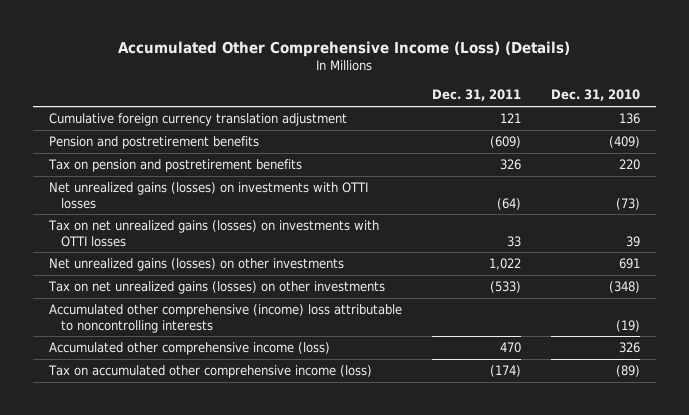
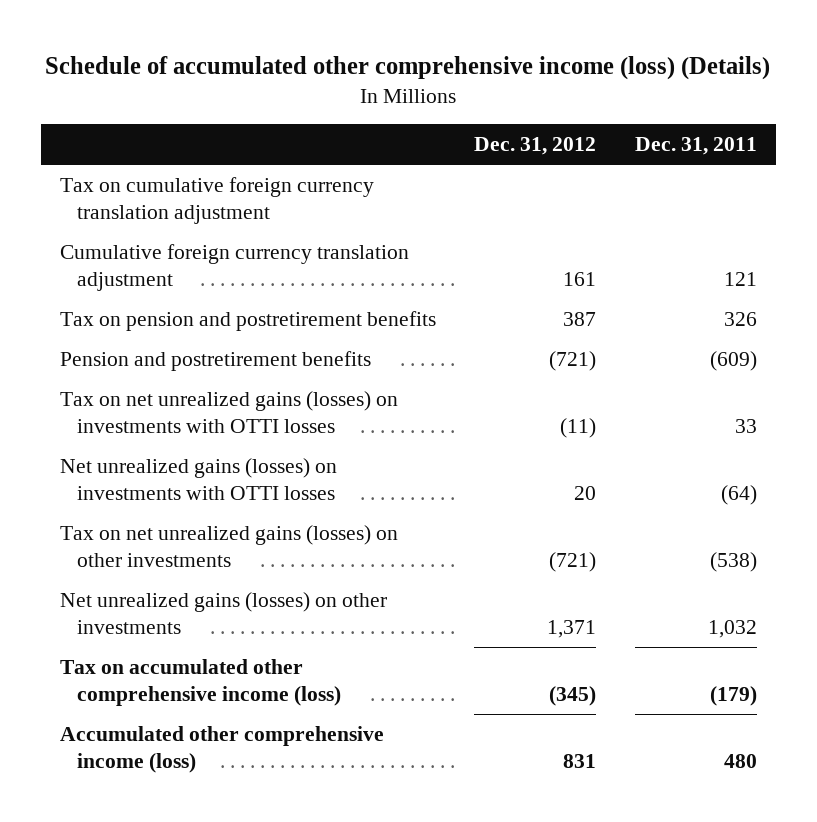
- Accumulated Other Comprehensive Income (Loss) (Details)
+ Schedule of accumulated other comprehensive income (loss) (Details)
- | Dec. 31, 2011 | Dec. 31, 2010
+ | Dec. 31, 2012 | Dec. 31, 2011
+ Tax on cumulative foreign currency translation adjustment
moved down: Pension and postretirement benefits | (721) | (609)
- Net unrealized gains (losses) on other investments | 1,022 | 691
- Tax on net unrealized gains (losses) on other investments | (533) | (348)
- Accumulated other comprehensive (income) loss attributable to noncontrolling interests | | (19)
- Accumulated other comprehensive income (loss) | 470 | 326
- Tax on accumulated other comprehensive income (loss) | (174) | (89)
moved down: Net unrealized gains (losses) on investments with OTTI losses | 20 | (64)
+ Tax on net unrealized gains (losses) on other investments | (721) | (538)
+ Net unrealized gains (losses) on other investments | 1,371 | 1,032
+ Tax on accumulated other comprehensive income (loss) | (345) | (179)
+ Accumulated other comprehensive income (loss) | 831 | 480

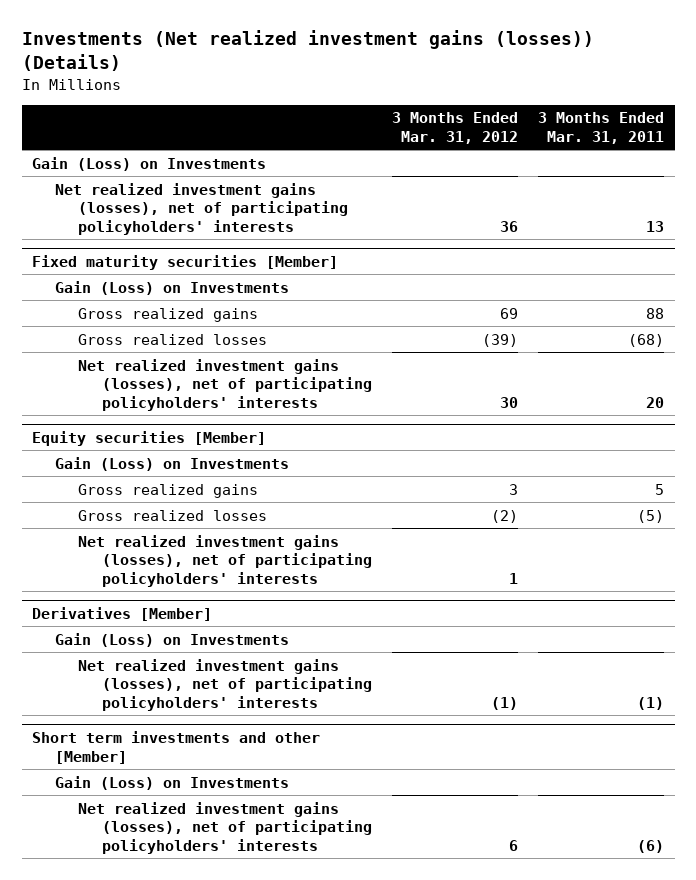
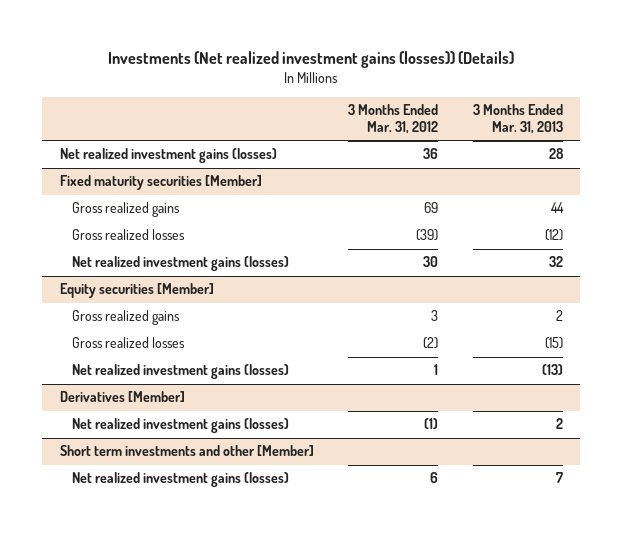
- | 3 Months Ended Mar. 31, 2012 | 3 Months Ended Mar. 31, 2011
+ | 3 Months Ended Mar. 31, 2012 | 3 Months Ended Mar. 31, 2013
- Gain (Loss) on Investments
- Net realized investment gains (losses), net of participating policyholders' interests | 36 | 13
+ Net realized investment gains (losses) | 36 | 28
@ Fixed maturity securities [Member]
- Gain (Loss) on Investments
- Net realized investment gains (losses), net of participating policyholders' interests | 30 | 20
+ Net realized investment gains (losses) | 30 | 32
@ Equity securities [Member]
- Gain (Loss) on Investments
- Net realized investment gains (losses), net of participating policyholders' interests | 1 |
+ Net realized investment gains (losses) | 1 | (13)
@ Derivatives [Member]
- Gain (Loss) on Investments
- Net realized investment gains (losses), net of participating policyholders' interests | (1) | (1)
+ Net realized investment gains (losses) | (1) | 2
@ Short term investments and other [Member]
- Gain (Loss) on Investments
- Net realized investment gains (losses), net of participating policyholders' interests | 6 | (6)
+ Net realized investment gains (losses) | 6 | 7

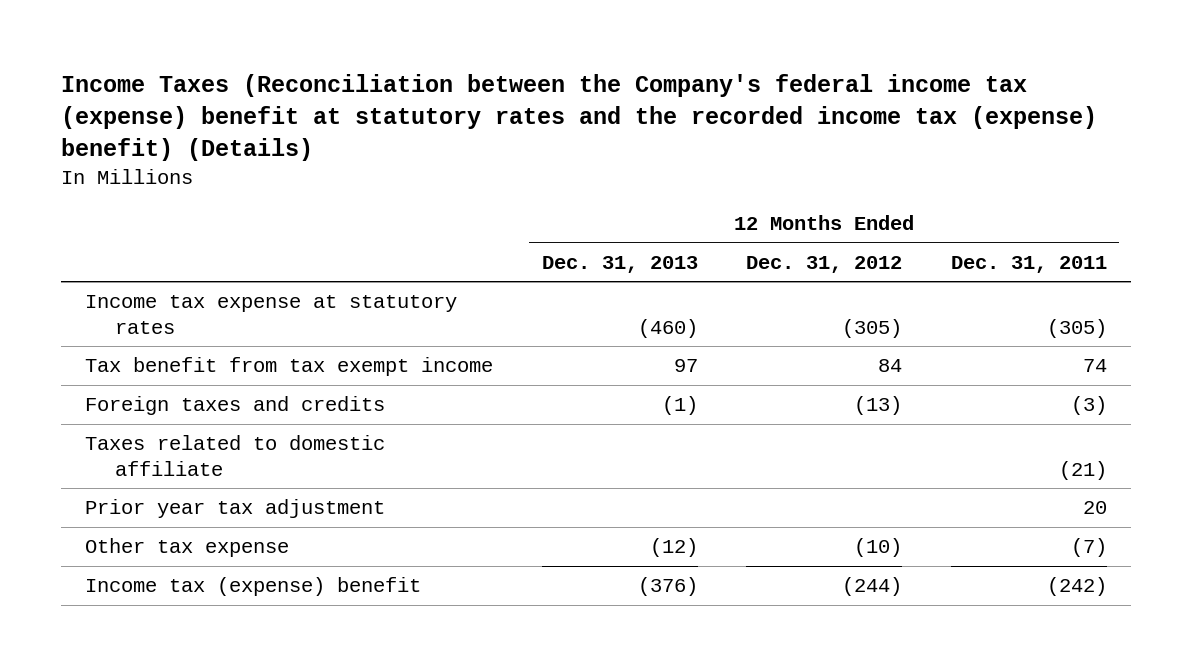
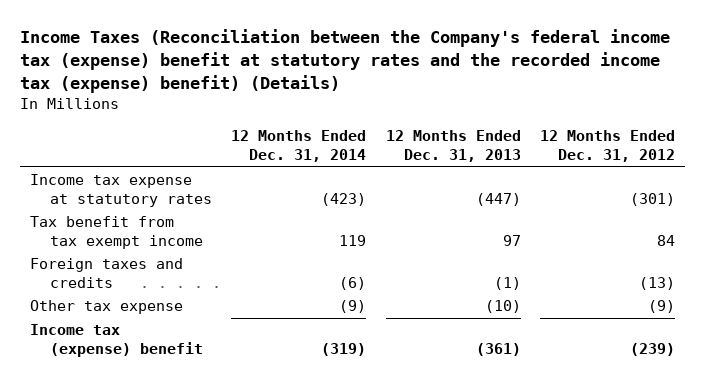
- | 12 Months Ended Dec. 31, 2013 | 12 Months Ended Dec. 31, 2012 | 12 Months Ended Dec. 31, 2011
+ | 12 Months Ended Dec. 31, 2014 | 12 Months Ended Dec. 31, 2013 | 12 Months Ended Dec. 31, 2012
- Income tax expense at statutory rates | (460) | (305) | (305)
+ Income tax expense at statutory rates | (423) | (447) | (301)
- Taxes related to domestic affiliate | | | (21)
- Prior year tax adjustment | | | 20
- Other tax expense | (12) | (10) | (7)
- Income tax (expense) benefit | (376) | (244) | (242)
+ Other tax expense | (9) | (10) | (9)
+ Income tax (expense) benefit | (319) | (361) | (239)

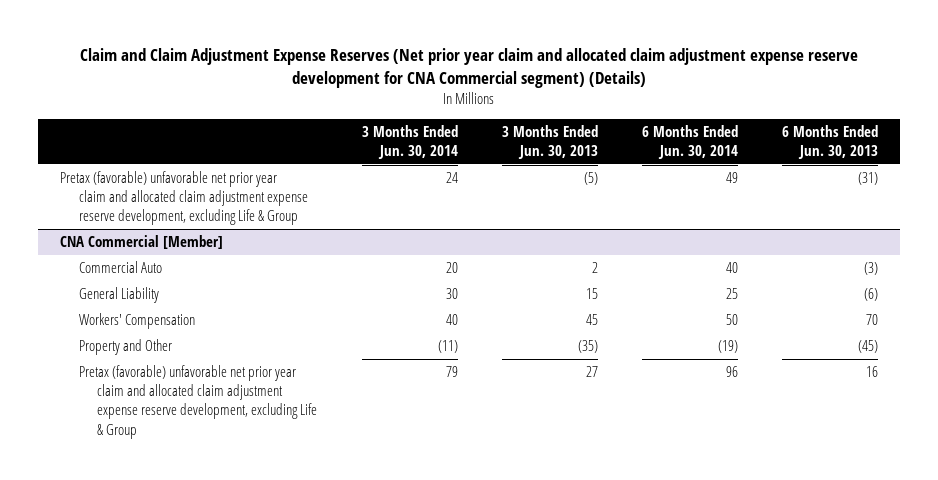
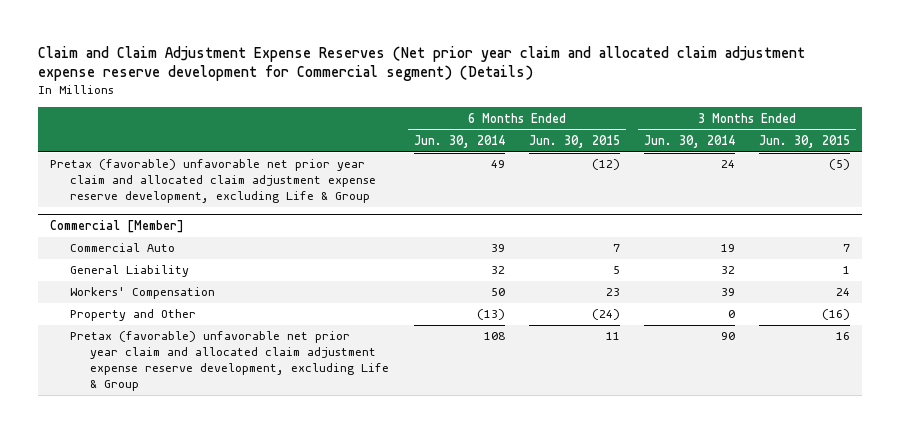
- Claim and Claim Adjustment Expense Reserves (Net prior year claim and allocated claim adjustment expense reserve development for CNA Commercial segment) (Details)
+ Claim and Claim Adjustment Expense Reserves (Net prior year claim and allocated claim adjustment expense reserve development for Commercial segment) (Details)
- | 3 Months Ended Jun. 30, 2014 | 3 Months Ended Jun. 30, 2013 | 6 Months Ended Jun. 30, 2014 | 6 Months Ended Jun. 30, 2013
+ | 6 Months Ended Jun. 30, 2014 | 6 Months Ended Jun. 30, 2015 | 3 Months Ended Jun. 30, 2014 | 3 Months Ended Jun. 30, 2015
- CNA Commercial [Member]
- Commercial Auto | 20 | 2 | 40 | (3)
- General Liability | 30 | 15 | 25 | (6)
- Workers' Compensation | 40 | 45 | 50 | 70
- Property and Other | (11) | (35) | (19) | (45)
- Pretax (favorable) unfavorable net prior year claim and allocated claim adjustment expense reserve development, excluding Life & Group | 79 | 27 | 96 | 16
+ Commercial [Member]
+ Commercial Auto | 39 | 7 | 19 | 7
+ General Liability | 32 | 5 | 32 | 1
+ Workers' Compensation | 50 | 23 | 39 | 24
+ Property and Other | (13) | (24) | 0 | (16)
+ Pretax (favorable) unfavorable net prior year claim and allocated claim adjustment expense reserve development, excluding Life & Group | 108 | 11 | 90 | 16

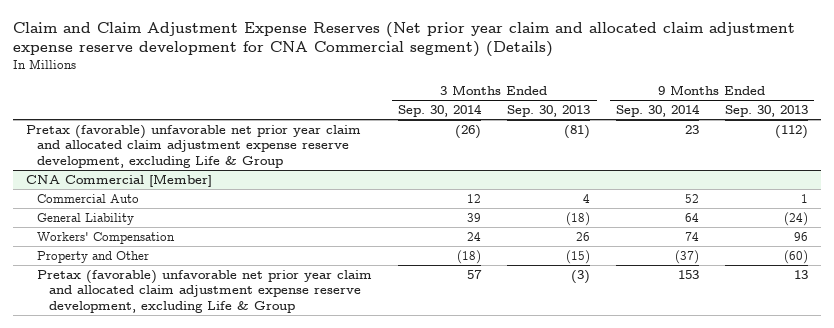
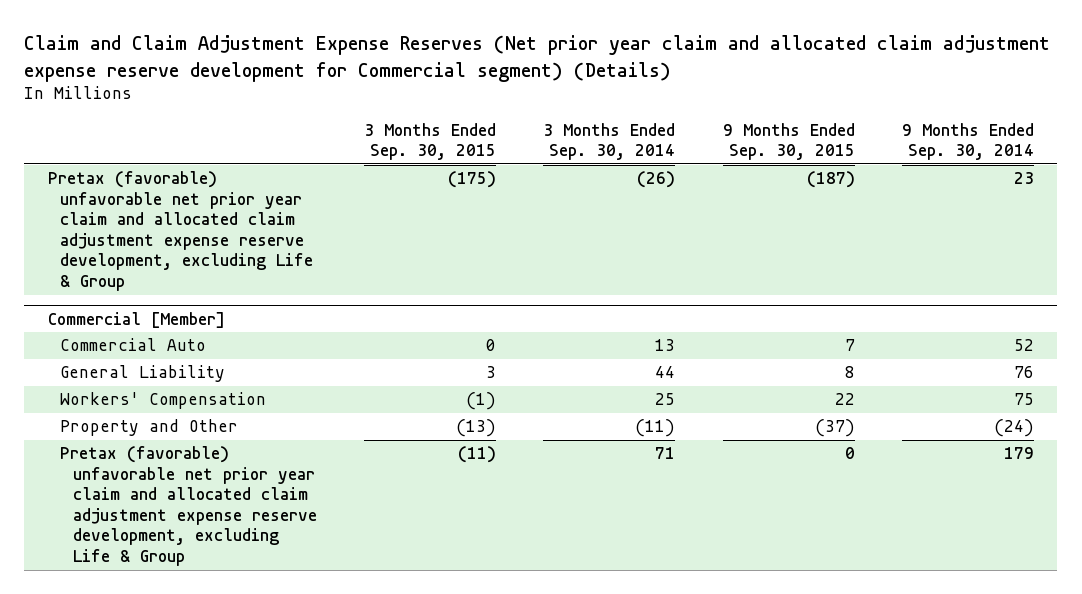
- Claim and Claim Adjustment Expense Reserves (Net prior year claim and allocated claim adjustment expense reserve development for CNA Commercial segment) (Details)
+ Claim and Claim Adjustment Expense Reserves (Net prior year claim and allocated claim adjustment expense reserve development for Commercial segment) (Details)
- | 3 Months Ended Sep. 30, 2014 | 3 Months Ended Sep. 30, 2013 | 9 Months Ended Sep. 30, 2014 | 9 Months Ended Sep. 30, 2013
+ | 3 Months Ended Sep. 30, 2015 | 3 Months Ended Sep. 30, 2014 | 9 Months Ended Sep. 30, 2015 | 9 Months Ended Sep. 30, 2014
- CNA Commercial [Member]
- Commercial Auto | 12 | 4 | 52 | 1
- General Liability | 39 | (18) | 64 | (24)
- Workers' Compensation | 24 | 26 | 74 | 96
- Property and Other | (18) | (15) | (37) | (60)
- Pretax (favorable) unfavorable net prior year claim and allocated claim adjustment expense reserve development, excluding Life & Group | 57 | (3) | 153 | 13
+ Commercial [Member]
+ Commercial Auto | 0 | 13 | 7 | 52
+ General Liability | 3 | 44 | 8 | 76
+ Workers' Compensation | (1) | 25 | 22 | 75
+ Property and Other | (13) | (11) | (37) | (24)
+ Pretax (favorable) unfavorable net prior year claim and allocated claim adjustment expense reserve development, excluding Life & Group | (11) | 71 | 0 | 179

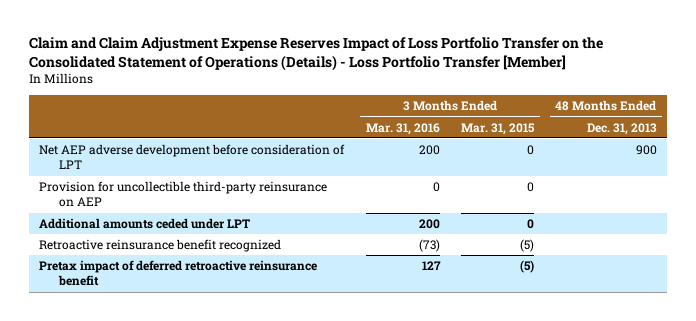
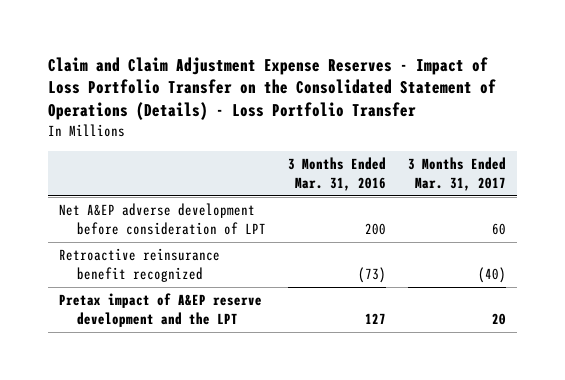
- Claim and Claim Adjustment Expense Reserves Impact of Loss Portfolio Transfer on the Consolidated Statement of Operations (Details) - Loss Portfolio Transfer [Member]
+ Claim and Claim Adjustment Expense Reserves - Impact of Loss Portfolio Transfer on the Consolidated Statement of Operations (Details) - Loss Portfolio Transfer
- | 3 Months Ended Mar. 31, 2016 | 3 Months Ended Mar. 31, 2015 | 48 Months Ended Dec. 31, 2013
+ | 3 Months Ended Mar. 31, 2016 | 3 Months Ended Mar. 31, 2017
- Net AEP adverse development before consideration of LPT | 200 | 0 | 900
- Provision for uncollectible third-party reinsurance on AEP | 0 | 0 |
- Additional amounts ceded under LPT | 200 | 0 |
+ Net A&EP adverse development before consideration of LPT | 200 | 60
- Pretax impact of deferred retroactive reinsurance benefit | 127 | (5) |
+ Pretax impact of A&EP reserve development and the LPT | 127 | 20

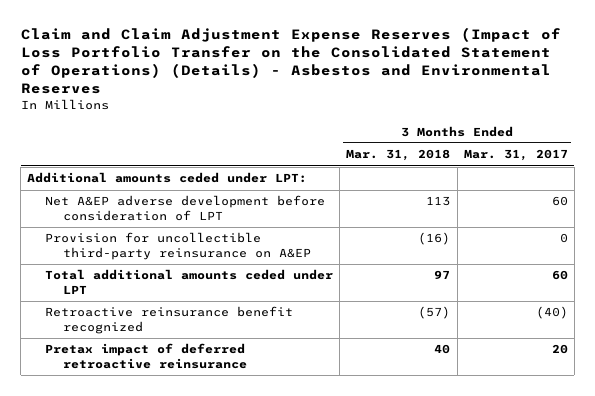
- Claim and Claim Adjustment Expense Reserves - Impact of Loss Portfolio Transfer on the Consolidated Statement of Operations (Details) - Loss Portfolio Transfer
+ Claim and Claim Adjustment Expense Reserves (Impact of Loss Portfolio Transfer on the Consolidated Statement of Operations) (Details) - Asbestos and Environmental Reserves
- | 3 Months Ended Mar. 31, 2016 | 3 Months Ended Mar. 31, 2017
+ | 3 Months Ended Mar. 31, 2018 | 3 Months Ended Mar. 31, 2017
+ Additional amounts ceded under LPT:
+ Provision for uncollectible third-party reinsurance on A&EP | (16) | 0
+ Total additional amounts ceded under LPT | 97 | 60
- Pretax impact of A&EP reserve development and the LPT | 127 | 20
+ Pretax impact of deferred retroactive reinsurance | 40 | 20

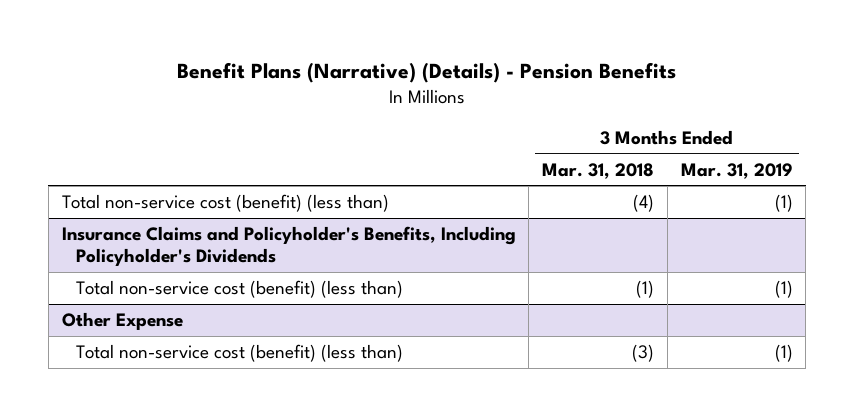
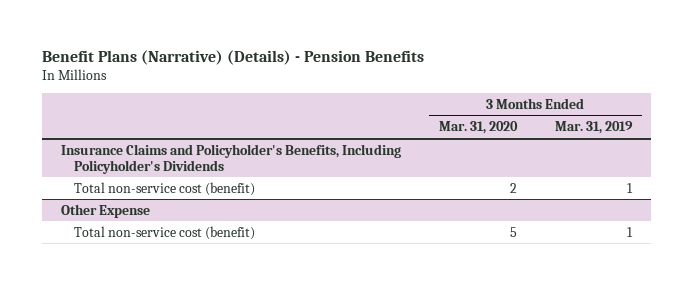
- | 3 Months Ended Mar. 31, 2018 | 3 Months Ended Mar. 31, 2019
+ | 3 Months Ended Mar. 31, 2020 | 3 Months Ended Mar. 31, 2019
- Total non-service cost (benefit) (less than) | (4) | (1)
@ Insurance Claims and Policyholder's Benefits, Including Policyholder's Dividends
- Total non-service cost (benefit) (less than) | (1) | (1)
+ Total non-service cost (benefit) | 2 | 1
@ Other Expense
- Total non-service cost (benefit) (less than) | (3) | (1)
+ Total non-service cost (benefit) | 5 | 1

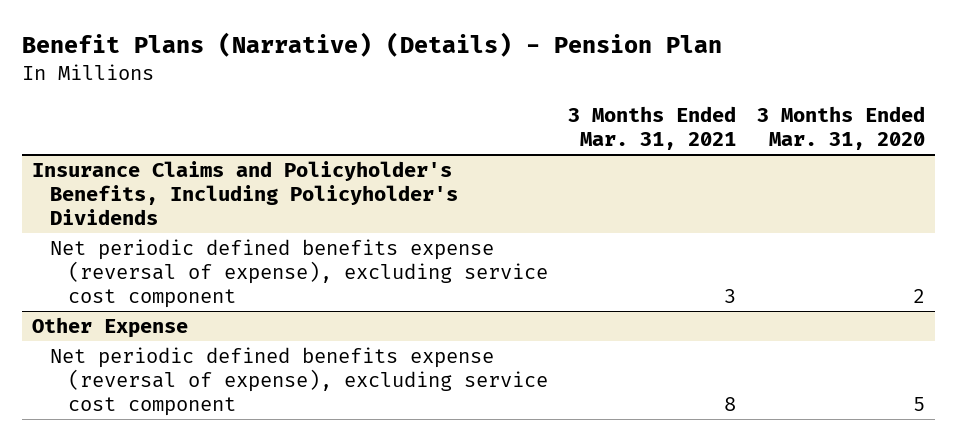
- Benefit Plans (Narrative) (Details) - Pension Benefits
+ Benefit Plans (Narrative) (Details) - Pension Plan
- | 3 Months Ended Mar. 31, 2020 | 3 Months Ended Mar. 31, 2019
+ | 3 Months Ended Mar. 31, 2021 | 3 Months Ended Mar. 31, 2020
@ Insurance Claims and Policyholder's Benefits, Including Policyholder's Dividends
- Total non-service cost (benefit) | 2 | 1
+ Net periodic defined benefits expense (reversal of expense), excluding service cost component | 3 | 2
@ Other Expense
- Total non-service cost (benefit) | 5 | 1
+ Net periodic defined benefits expense (reversal of expense), excluding service cost component | 8 | 5

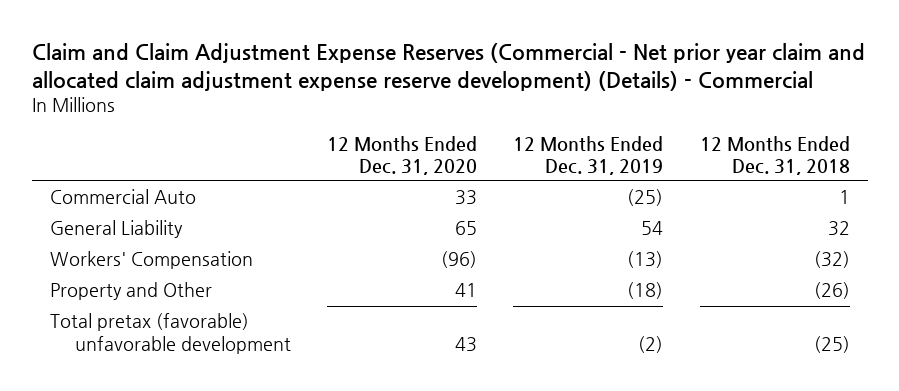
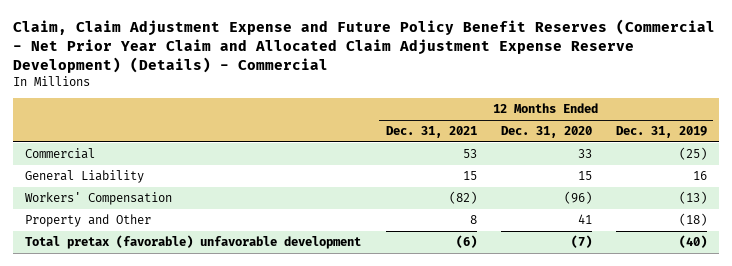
- Claim and Claim Adjustment Expense Reserves (Commercial - Net prior year claim and allocated claim adjustment expense reserve development) (Details) - Commercial
+ Claim, Claim Adjustment Expense and Future Policy Benefit Reserves (Commercial - Net Prior Year Claim and Allocated Claim Adjustment Expense Reserve Development) (Details) - Commercial
- | 12 Months Ended Dec. 31, 2020 | 12 Months Ended Dec. 31, 2019 | 12 Months Ended Dec. 31, 2018
+ | 12 Months Ended Dec. 31, 2021 | 12 Months Ended Dec. 31, 2020 | 12 Months Ended Dec. 31, 2019
- Commercial Auto | 33 | (25) | 1
- General Liability | 65 | 54 | 32
+ Commercial | 53 | 33 | (25)
+ General Liability | 15 | 15 | 16
- Total pretax (favorable) unfavorable development | 43 | (2) | (25)
+ Total pretax (favorable) unfavorable development | (6) | (7) | (40)

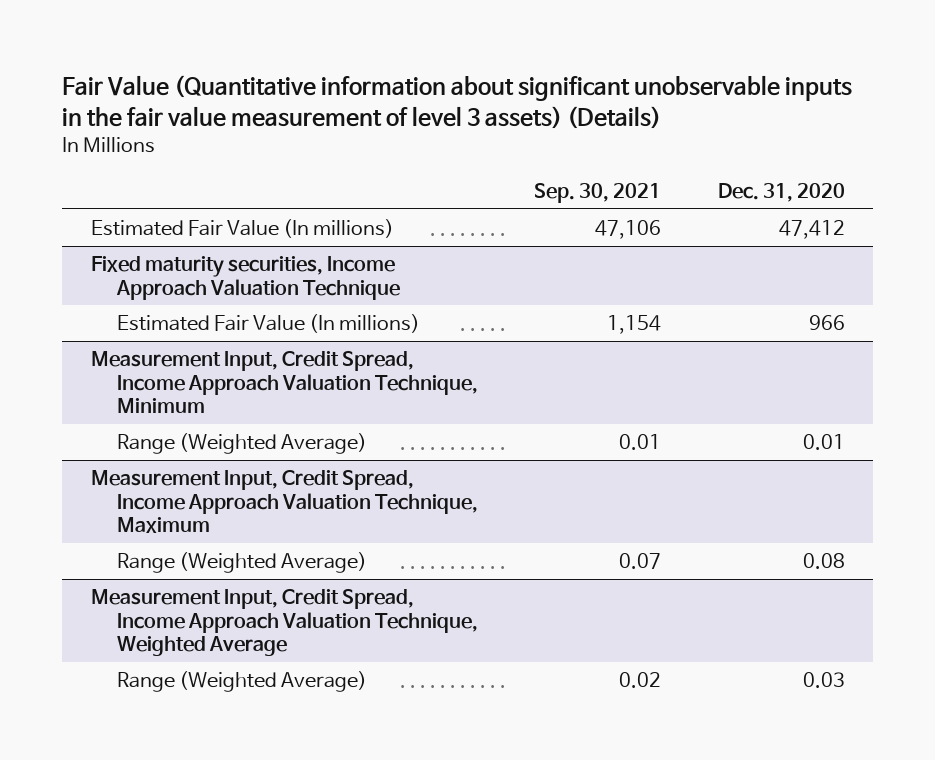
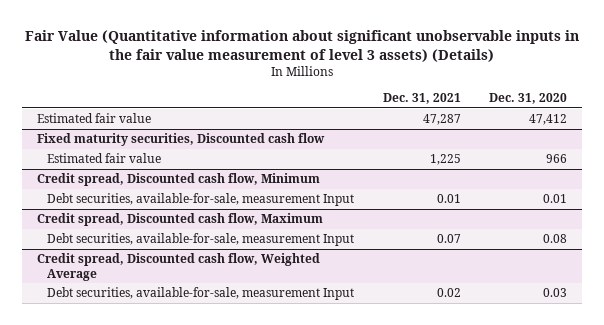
- | Sep. 30, 2021 | Dec. 31, 2020
+ | Dec. 31, 2021 | Dec. 31, 2020
- Estimated Fair Value (In millions) | 47,106 | 47,412
- Fixed maturity securities, Income Approach Valuation Technique
- Estimated Fair Value (In millions) | 1,154 | 966
- Measurement Input, Credit Spread, Income Approach Valuation Technique, Minimum
- Range (Weighted Average) | 0.01 | 0.01
- Measurement Input, Credit Spread, Income Approach Valuation Technique, Maximum
- Range (Weighted Average) | 0.07 | 0.08
- Measurement Input, Credit Spread, Income Approach Valuation Technique, Weighted Average
- Range (Weighted Average) | 0.02 | 0.03
+ Estimated fair value | 47,287 | 47,412
+ Fixed maturity securities, Discounted cash flow
+ Estimated fair value | 1,225 | 966
+ Credit spread, Discounted cash flow, Minimum
+ Debt securities, available-for-sale, measurement Input | 0.01 | 0.01
+ Credit spread, Discounted cash flow, Maximum
+ Debt securities, available-for-sale, measurement Input | 0.07 | 0.08
+ Credit spread, Discounted cash flow, Weighted Average
+ Debt securities, available-for-sale, measurement Input | 0.02 | 0.03

